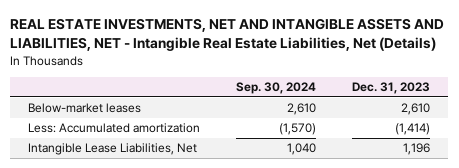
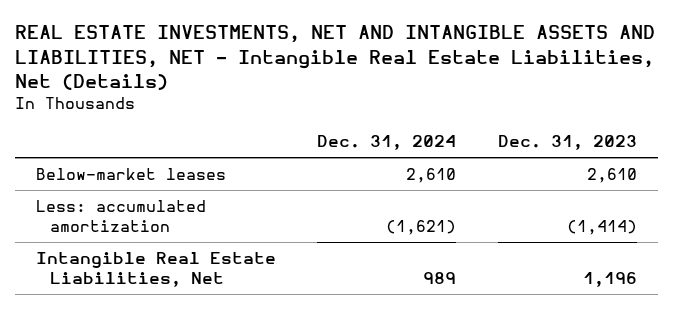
- | Sep. 30, 2024 | Dec. 31, 2023
+ | Dec. 31, 2024 | Dec. 31, 2023
- Less: Accumulated amortization | (1,570) | (1,414)
- Intangible Lease Liabilities, Net | 1,040 | 1,196
+ Less: accumulated amortization | (1,621) | (1,414)
+ Intangible Real Estate Liabilities, Net | 989 | 1,196

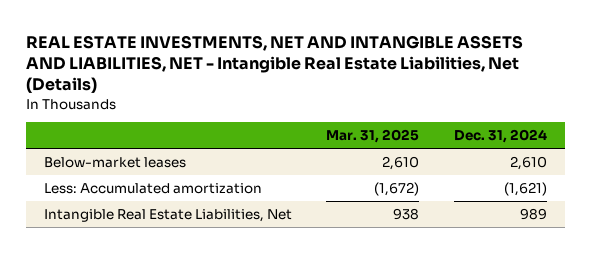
- | Dec. 31, 2024 | Dec. 31, 2023
+ | Mar. 31, 2025 | Dec. 31, 2024
- Less: accumulated amortization | (1,621) | (1,414)
+ Less: Accumulated amortization | (1,672) | (1,621)

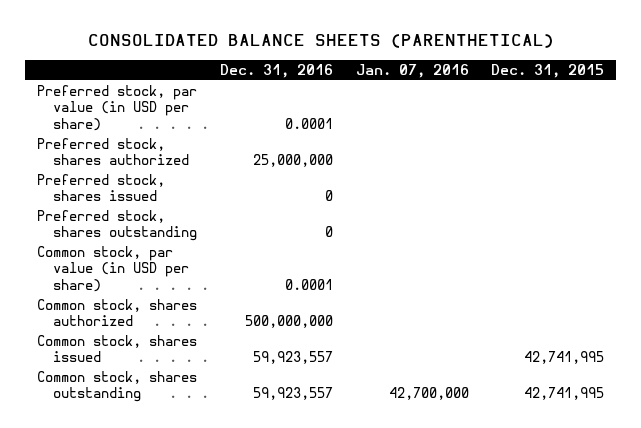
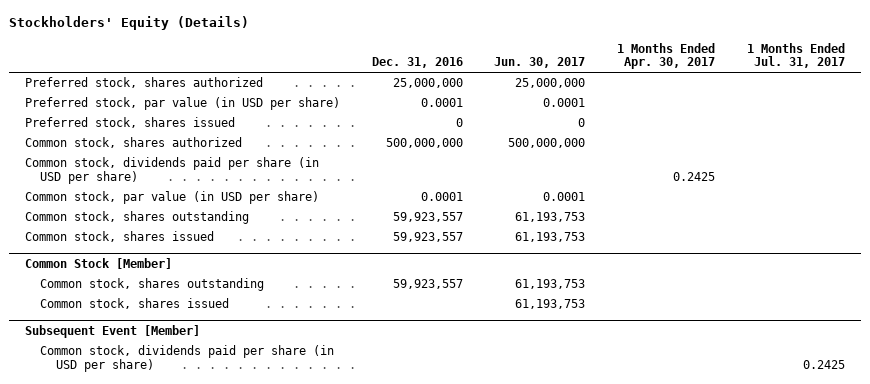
- CONSOLIDATED BALANCE SHEETS (PARENTHETICAL)
+ Stockholders' Equity (Details)
- | Dec. 31, 2016 | Jan. 07, 2016 | Dec. 31, 2015
+ | Dec. 31, 2016 | Jun. 30, 2017 | 1 Months Ended Apr. 30, 2017 | 1 Months Ended Jul. 31, 2017
moved down: Preferred stock, par value (in USD per share) | 0.0001 | 0.0001 | |
- Preferred stock, shares outstanding | 0 | |
+ Common stock, dividends paid per share (in USD per share) | | | 0.2425 |
moved down: Common stock, par value (in USD per share) | 0.0001 | 0.0001 | |
+ Common stock, shares outstanding | 59,923,557 | 61,193,753 | |
+ Common Stock [Member]
+ Common stock, shares issued | | 61,193,753 | |
+ Subsequent Event [Member]
+ Common stock, dividends paid per share (in USD per share) | | | | 0.2425

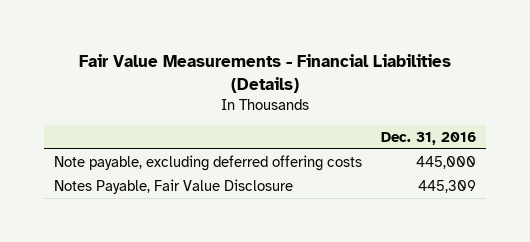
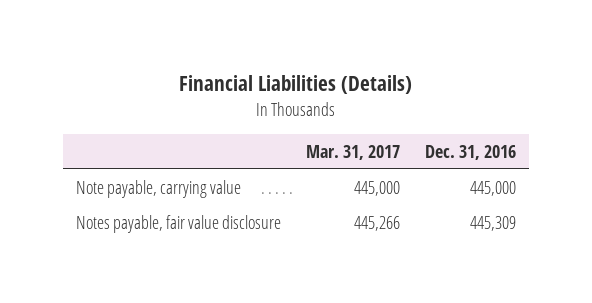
- Fair Value Measurements - Financial Liabilities (Details)
+ Financial Liabilities (Details)
- | Dec. 31, 2016
+ | Mar. 31, 2017 | Dec. 31, 2016
- Note payable, excluding deferred offering costs | 445,000
- Notes Payable, Fair Value Disclosure | 445,309
+ Note payable, carrying value | 445,000 | 445,000
+ Notes payable, fair value disclosure | 445,266 | 445,309

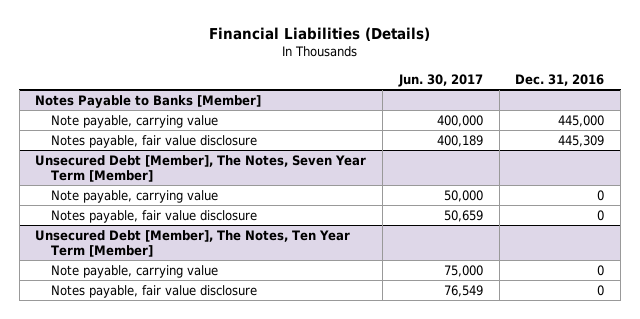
- | Mar. 31, 2017 | Dec. 31, 2016
+ | Jun. 30, 2017 | Dec. 31, 2016
+ Notes Payable to Banks [Member]
+ Unsecured Debt [Member], The Notes, Seven Year Term [Member]
+ Note payable, carrying value | 50,000 | 0
+ Notes payable, fair value disclosure | 50,659 | 0
+ Unsecured Debt [Member], The Notes, Ten Year Term [Member]
+ Note payable, carrying value | 75,000 | 0
+ Notes payable, fair value disclosure | 76,549 | 0

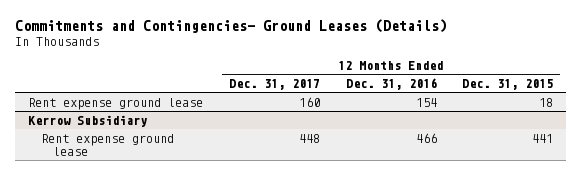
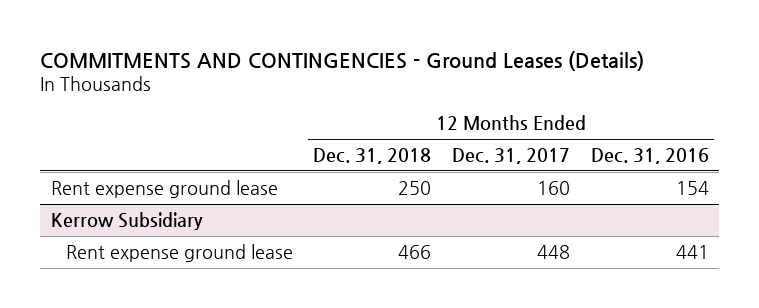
- Commitments and Contingencies- Ground Leases (Details)
+ COMMITMENTS AND CONTINGENCIES - Ground Leases (Details)
- | 12 Months Ended Dec. 31, 2017 | 12 Months Ended Dec. 31, 2016 | 12 Months Ended Dec. 31, 2015
+ | 12 Months Ended Dec. 31, 2018 | 12 Months Ended Dec. 31, 2017 | 12 Months Ended Dec. 31, 2016
@ Kerrow Subsidiary
- Rent expense ground lease | 448 | 466 | 441
+ Rent expense ground lease | 466 | 448 | 441

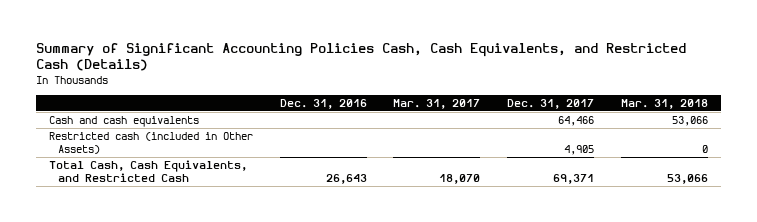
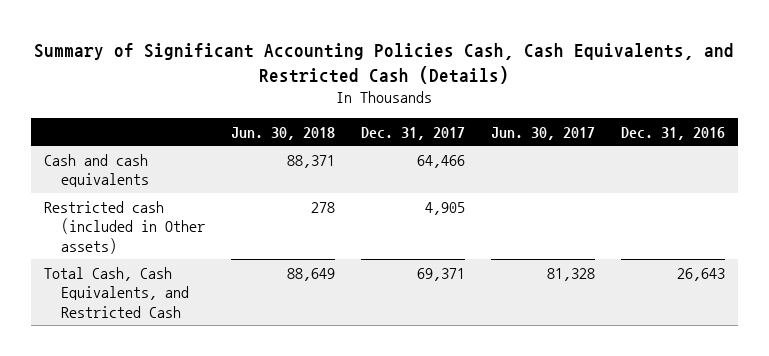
- | Dec. 31, 2016 | Mar. 31, 2017 | Dec. 31, 2017 | Mar. 31, 2018
+ | Jun. 30, 2018 | Dec. 31, 2017 | Jun. 30, 2017 | Dec. 31, 2016
- Restricted cash (included in Other Assets) | | | 4,905 | 0
+ Restricted cash (included in Other assets) | 278 | 4,905 | |

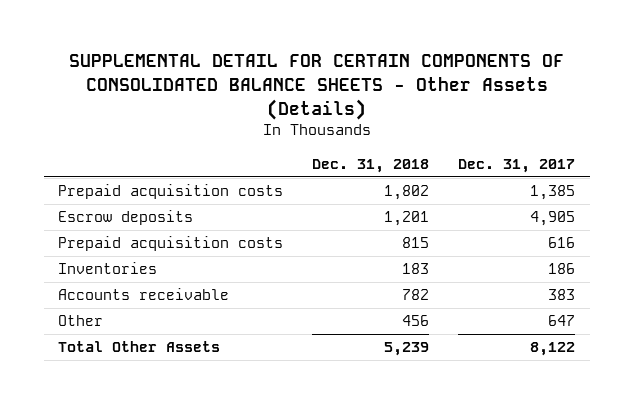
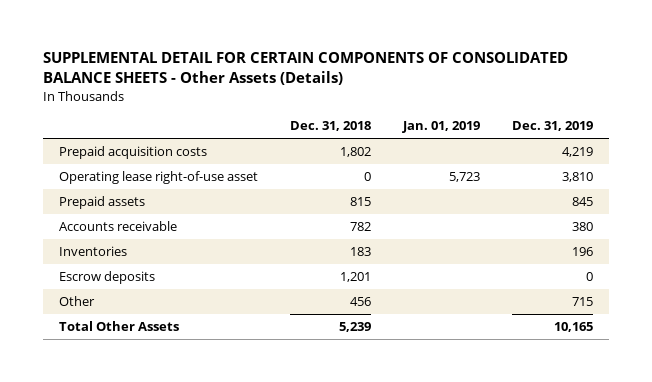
- | Dec. 31, 2018 | Dec. 31, 2017
+ | Dec. 31, 2018 | Jan. 01, 2019 | Dec. 31, 2019
- Prepaid acquisition costs | 815 | 616
+ Operating lease right-of-use asset | 0 | 5,723 | 3,810
+ Prepaid assets | 815 | | 845
moved down: Inventories | 183 | | 196
moved down: Escrow deposits | 1,201 | | 0

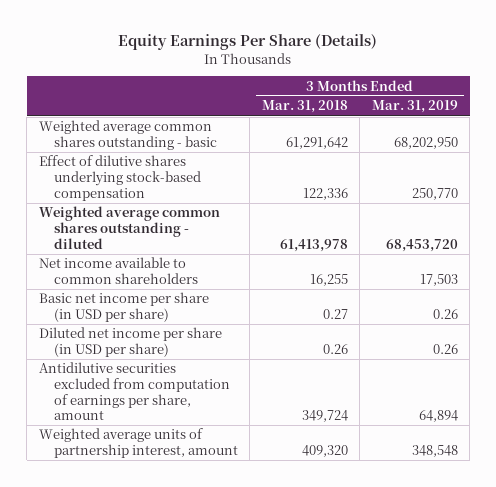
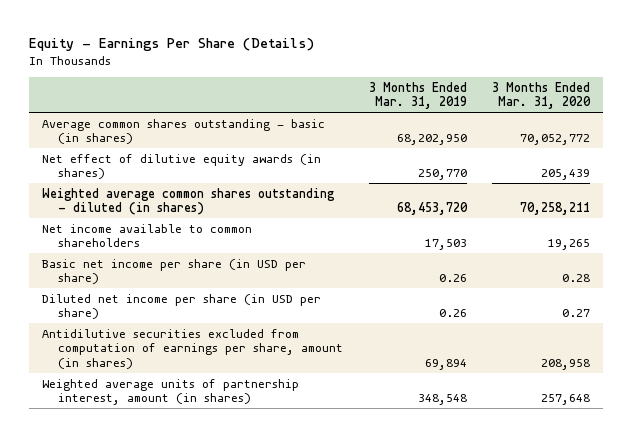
- Equity Earnings Per Share (Details)
+ Equity - Earnings Per Share (Details)
- | 3 Months Ended Mar. 31, 2018 | 3 Months Ended Mar. 31, 2019
+ | 3 Months Ended Mar. 31, 2019 | 3 Months Ended Mar. 31, 2020
- Weighted average common shares outstanding - basic | 61,291,642 | 68,202,950
- Effect of dilutive shares underlying stock-based compensation | 122,336 | 250,770
- Weighted average common shares outstanding - diluted | 61,413,978 | 68,453,720
+ Average common shares outstanding - basic (in shares) | 68,202,950 | 70,052,772
+ Net effect of dilutive equity awards (in shares) | 250,770 | 205,439
+ Weighted average common shares outstanding - diluted (in shares) | 68,453,720 | 70,258,211
- Antidilutive securities excluded from computation of earnings per share, amount | 349,724 | 64,894
- Weighted average units of partnership interest, amount | 409,320 | 348,548
+ Antidilutive securities excluded from computation of earnings per share, amount (in shares) | 69,894 | 208,958
+ Weighted average units of partnership interest, amount (in shares) | 348,548 | 257,648

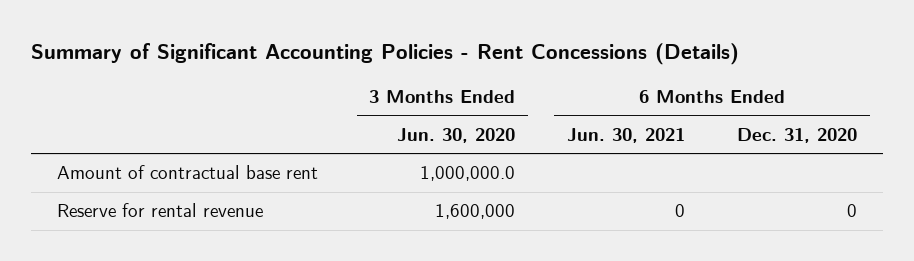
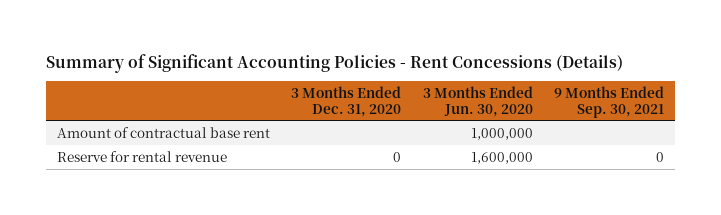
- | 3 Months Ended Jun. 30, 2020 | 6 Months Ended Jun. 30, 2021 | 6 Months Ended Dec. 31, 2020
+ | 3 Months Ended Dec. 31, 2020 | 3 Months Ended Jun. 30, 2020 | 9 Months Ended Sep. 30, 2021
- Amount of contractual base rent | 1,000,000.0 | |
+ Amount of contractual base rent | | 1,000,000 |

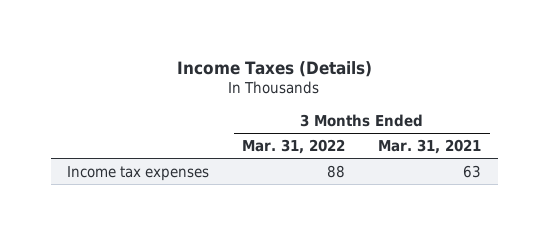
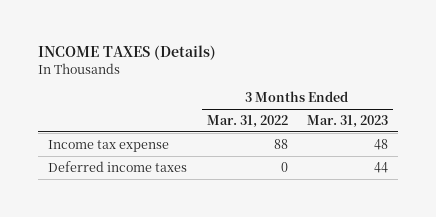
- Income Taxes (Details)
+ INCOME TAXES (Details)
- | 3 Months Ended Mar. 31, 2022 | 3 Months Ended Mar. 31, 2021
+ | 3 Months Ended Mar. 31, 2022 | 3 Months Ended Mar. 31, 2023
- Income tax expenses | 88 | 63
+ Income tax expense | 88 | 48
+ Deferred income taxes | 0 | 44

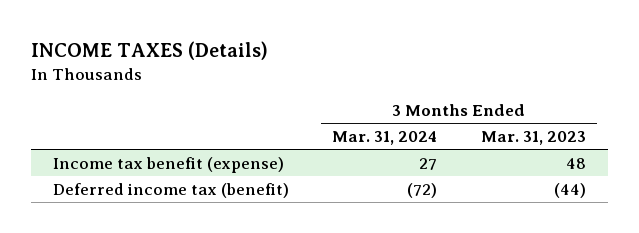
- | 3 Months Ended Mar. 31, 2022 | 3 Months Ended Mar. 31, 2023
+ | 3 Months Ended Mar. 31, 2024 | 3 Months Ended Mar. 31, 2023
- Income tax expense | 88 | 48
- Deferred income taxes | 0 | 44
+ Income tax benefit (expense) | 27 | 48
+ Deferred income tax (benefit) | (72) | (44)

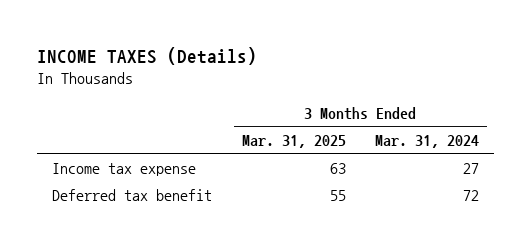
- | 3 Months Ended Mar. 31, 2024 | 3 Months Ended Mar. 31, 2023
+ | 3 Months Ended Mar. 31, 2025 | 3 Months Ended Mar. 31, 2024
- Income tax benefit (expense) | 27 | 48
- Deferred income tax (benefit) | (72) | (44)
+ Income tax expense | 63 | 27
+ Deferred tax benefit | 55 | 72

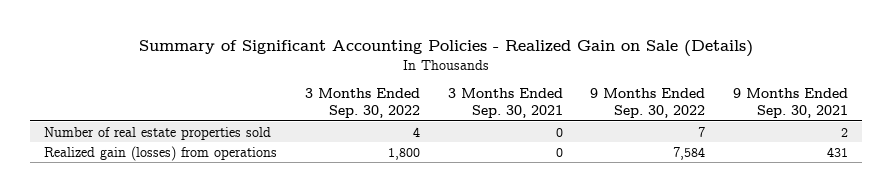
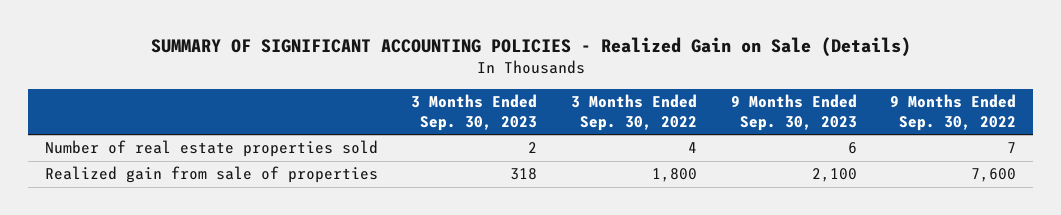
- Summary of Significant Accounting Policies - Realized Gain on Sale (Details)
+ SUMMARY OF SIGNIFICANT ACCOUNTING POLICIES - Realized Gain on Sale (Details)
- | 3 Months Ended Sep. 30, 2022 | 3 Months Ended Sep. 30, 2021 | 9 Months Ended Sep. 30, 2022 | 9 Months Ended Sep. 30, 2021
+ | 3 Months Ended Sep. 30, 2023 | 3 Months Ended Sep. 30, 2022 | 9 Months Ended Sep. 30, 2023 | 9 Months Ended Sep. 30, 2022
- Realized gain (losses) from operations | 1,800 | 0 | 7,584 | 431
+ Realized gain from sale of properties | 318 | 1,800 | 2,100 | 7,600

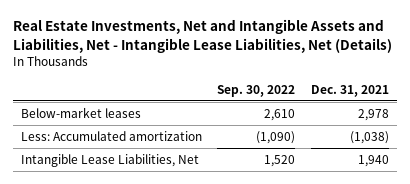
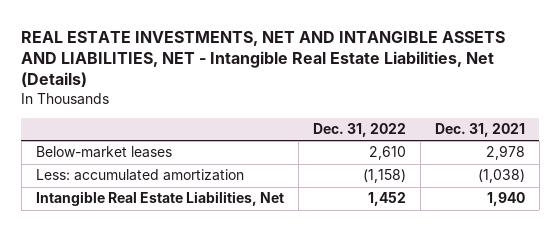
- Real Estate Investments, Net and Intangible Assets and Liabilities, Net - Intangible Lease Liabilities, Net (Details)
+ REAL ESTATE INVESTMENTS, NET AND INTANGIBLE ASSETS AND LIABILITIES, NET - Intangible Real Estate Liabilities, Net (Details)
- | Sep. 30, 2022 | Dec. 31, 2021
+ | Dec. 31, 2022 | Dec. 31, 2021
- Less: Accumulated amortization | (1,090) | (1,038)
- Intangible Lease Liabilities, Net | 1,520 | 1,940
+ Less: accumulated amortization | (1,158) | (1,038)
+ Intangible Real Estate Liabilities, Net | 1,452 | 1,940

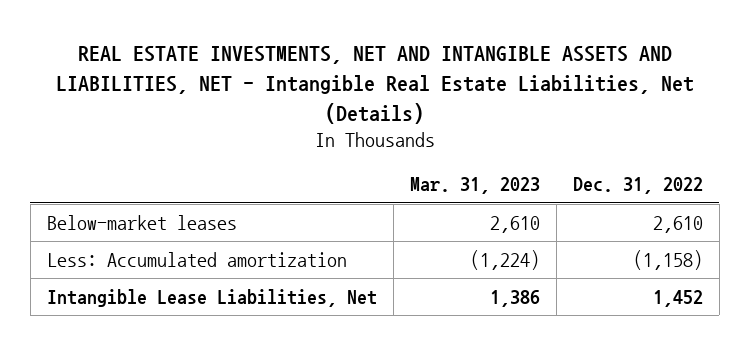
- | Dec. 31, 2022 | Dec. 31, 2021
+ | Mar. 31, 2023 | Dec. 31, 2022
- Less: accumulated amortization | (1,158) | (1,038)
- Intangible Real Estate Liabilities, Net | 1,452 | 1,940
+ Less: Accumulated amortization | (1,224) | (1,158)
+ Intangible Lease Liabilities, Net | 1,386 | 1,452

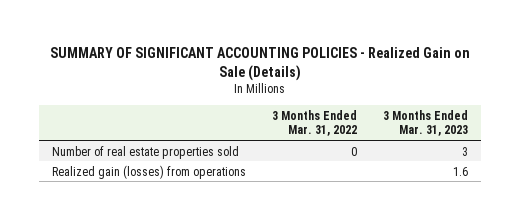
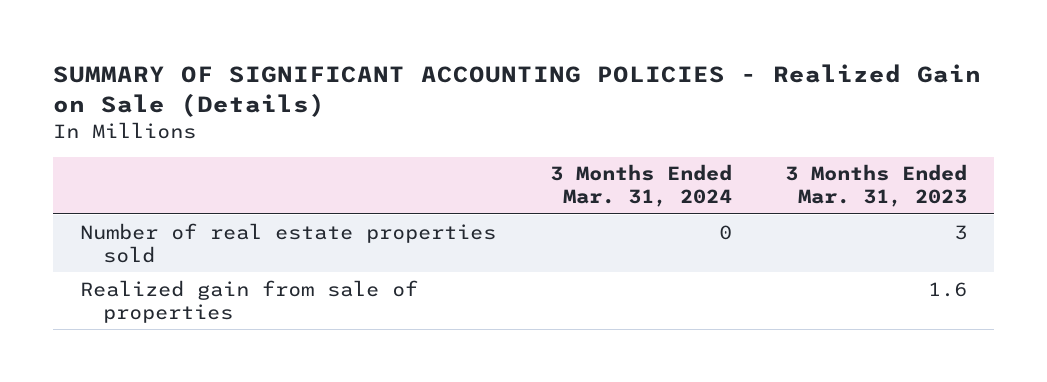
- | 3 Months Ended Mar. 31, 2022 | 3 Months Ended Mar. 31, 2023
+ | 3 Months Ended Mar. 31, 2024 | 3 Months Ended Mar. 31, 2023
- Realized gain (losses) from operations | | 1.6
+ Realized gain from sale of properties | | 1.6

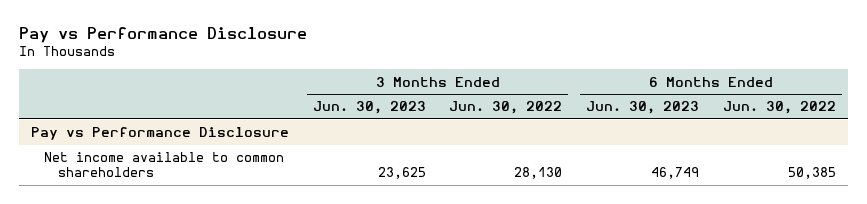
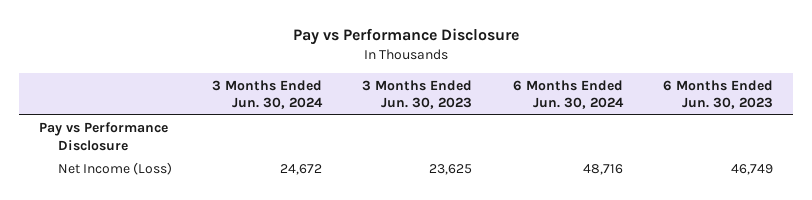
- | 3 Months Ended Jun. 30, 2023 | 3 Months Ended Jun. 30, 2022 | 6 Months Ended Jun. 30, 2023 | 6 Months Ended Jun. 30, 2022
+ | 3 Months Ended Jun. 30, 2024 | 3 Months Ended Jun. 30, 2023 | 6 Months Ended Jun. 30, 2024 | 6 Months Ended Jun. 30, 2023
- Net income available to common shareholders | 23,625 | 28,130 | 46,749 | 50,385
+ Net Income (Loss) | 24,672 | 23,625 | 48,716 | 46,749

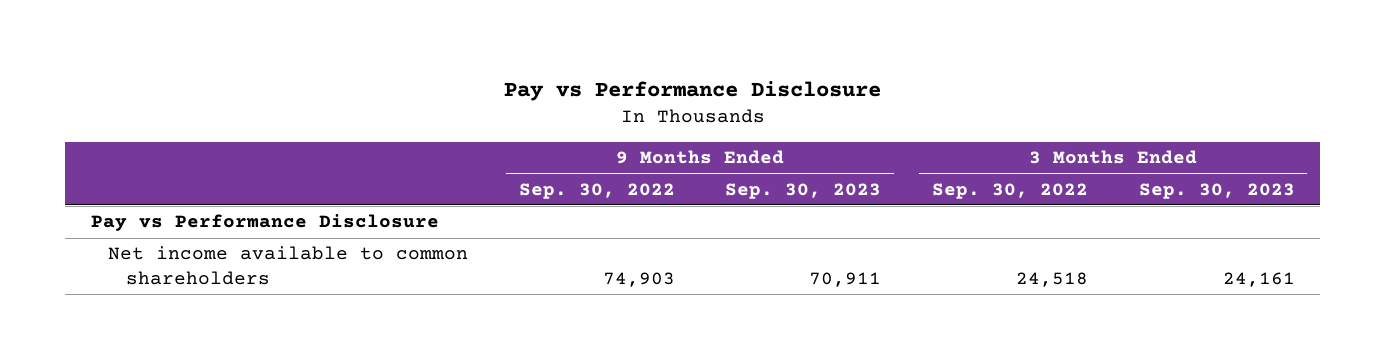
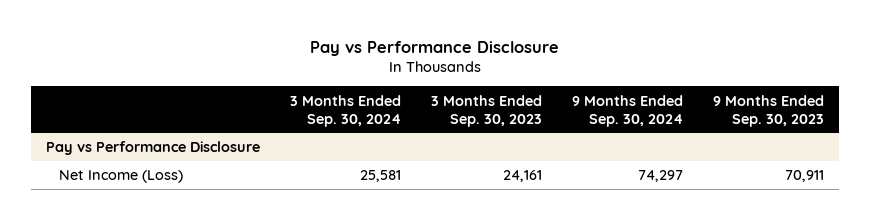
- | 9 Months Ended Sep. 30, 2022 | 9 Months Ended Sep. 30, 2023 | 3 Months Ended Sep. 30, 2022 | 3 Months Ended Sep. 30, 2023
+ | 3 Months Ended Sep. 30, 2024 | 3 Months Ended Sep. 30, 2023 | 9 Months Ended Sep. 30, 2024 | 9 Months Ended Sep. 30, 2023
- Net income available to common shareholders | 74,903 | 70,911 | 24,518 | 24,161
+ Net Income (Loss) | 25,581 | 24,161 | 74,297 | 70,911

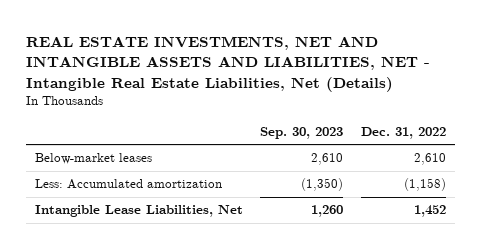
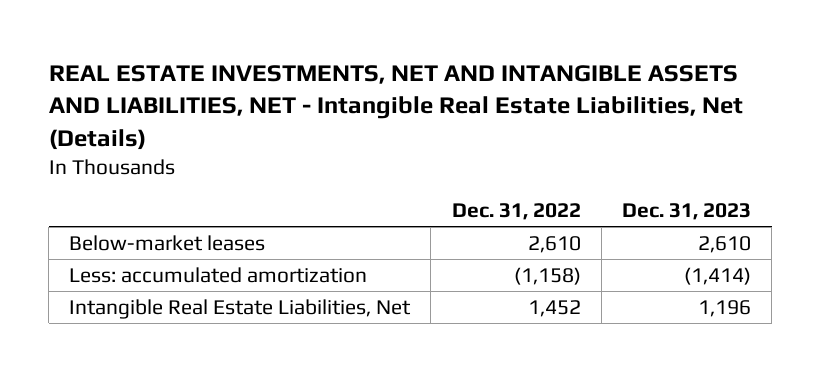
- | Sep. 30, 2023 | Dec. 31, 2022
+ | Dec. 31, 2022 | Dec. 31, 2023
- Less: Accumulated amortization | (1,350) | (1,158)
- Intangible Lease Liabilities, Net | 1,260 | 1,452
+ Less: accumulated amortization | (1,158) | (1,414)
+ Intangible Real Estate Liabilities, Net | 1,452 | 1,196

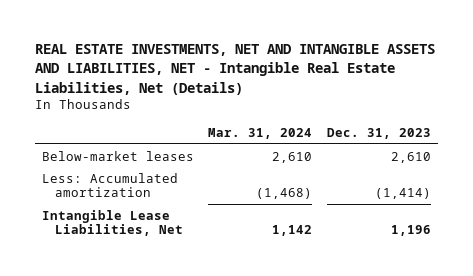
- | Dec. 31, 2022 | Dec. 31, 2023
+ | Mar. 31, 2024 | Dec. 31, 2023
- Less: accumulated amortization | (1,158) | (1,414)
- Intangible Real Estate Liabilities, Net | 1,452 | 1,196
+ Less: Accumulated amortization | (1,468) | (1,414)
+ Intangible Lease Liabilities, Net | 1,142 | 1,196

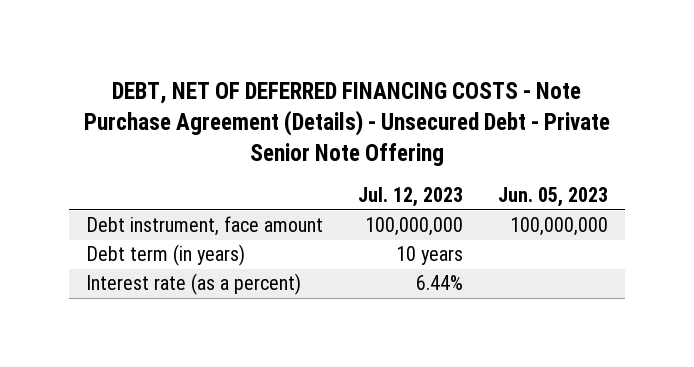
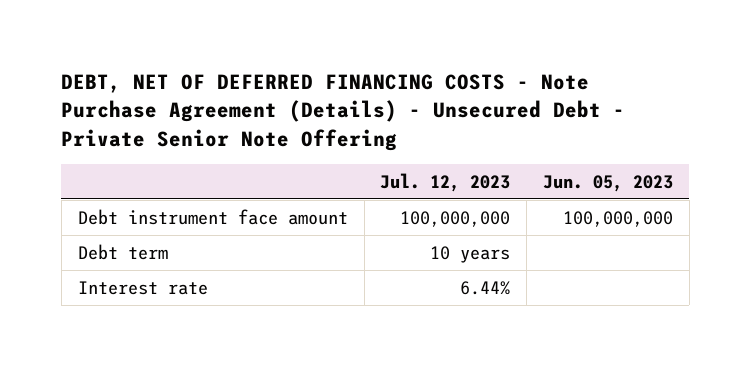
- Debt instrument, face amount | 100,000,000 | 100,000,000
- Debt term (in years) | 10 years |
- Interest rate (as a percent) | 6.44% |
+ Debt instrument face amount | 100,000,000 | 100,000,000
+ Debt term | 10 years |
+ Interest rate | 6.44% |

